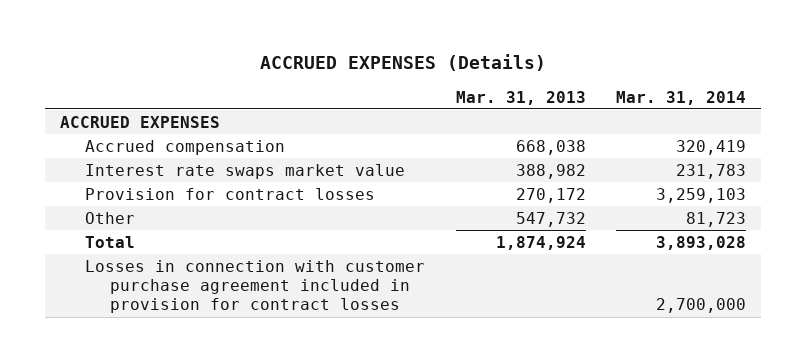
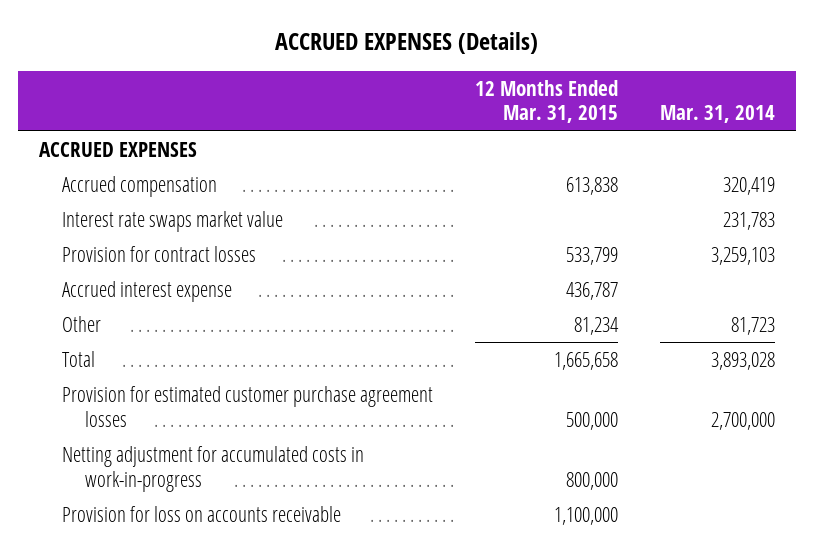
- | Mar. 31, 2013 | Mar. 31, 2014
+ | 12 Months Ended Mar. 31, 2015 | Mar. 31, 2014
+ Accrued interest expense | 436,787 |
- Losses in connection with customer purchase agreement included in provision for contract losses | | 2,700,000
+ Provision for estimated customer purchase agreement losses | 500,000 | 2,700,000
+ Netting adjustment for accumulated costs in work-in-progress | 800,000 |
+ Provision for loss on accounts receivable | 1,100,000 |

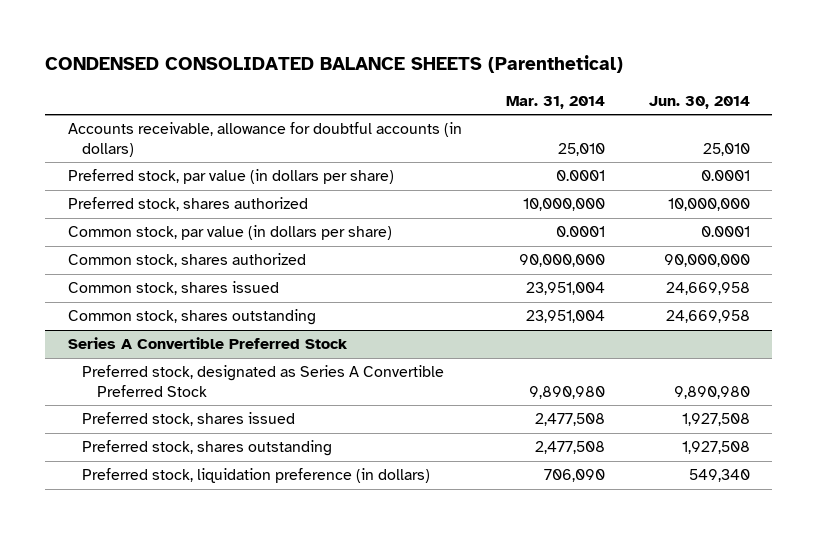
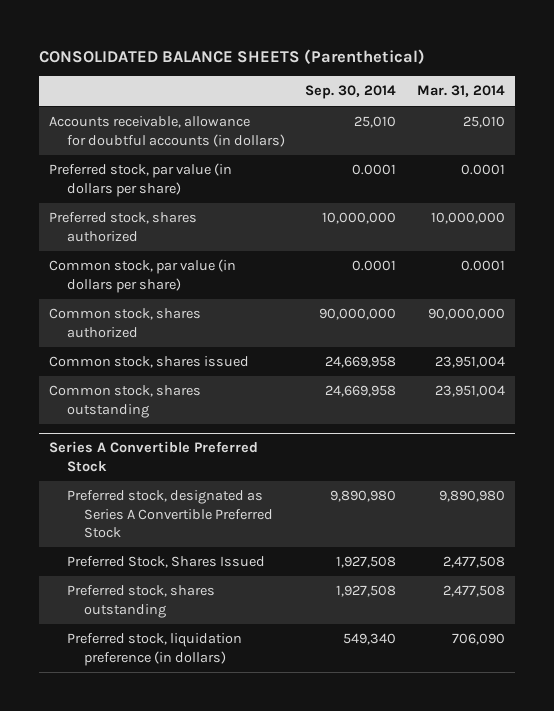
- CONDENSED CONSOLIDATED BALANCE SHEETS (Parenthetical)
+ CONSOLIDATED BALANCE SHEETS (Parenthetical)
- | Mar. 31, 2014 | Jun. 30, 2014
+ | Sep. 30, 2014 | Mar. 31, 2014
@ Series A Convertible Preferred Stock
- Preferred stock, shares issued | 2,477,508 | 1,927,508
+ Preferred Stock, Shares Issued | 1,927,508 | 2,477,508

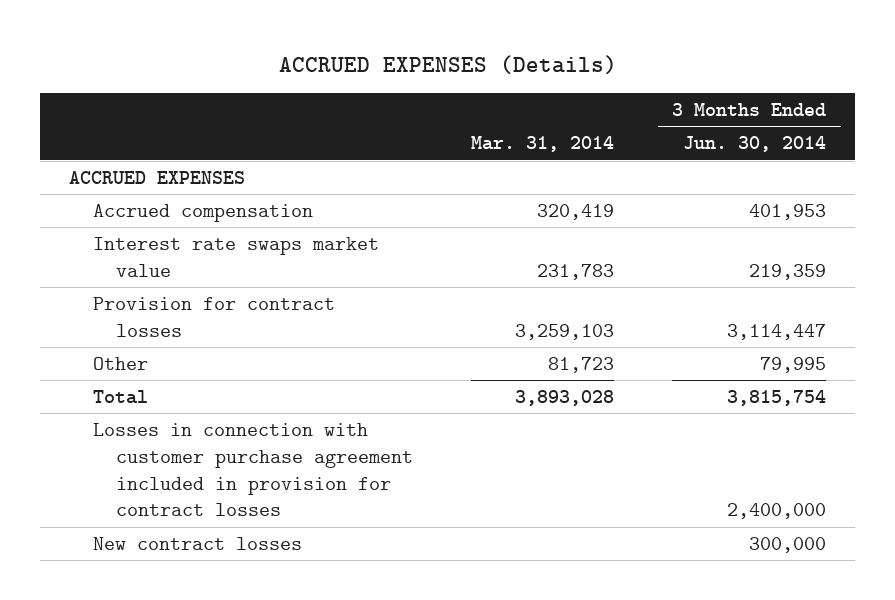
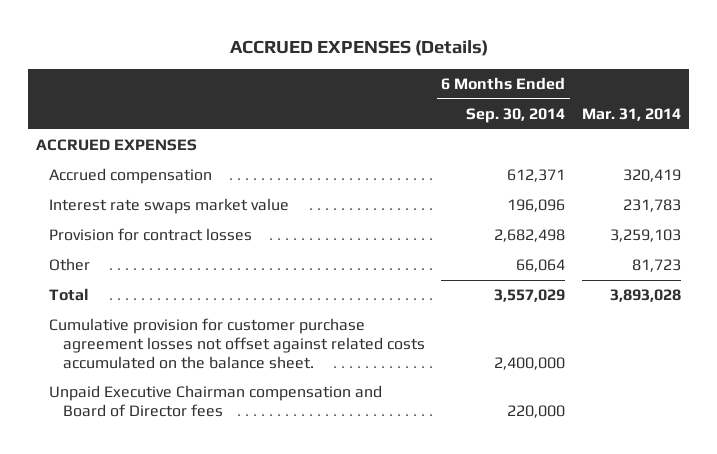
- | Mar. 31, 2014 | 3 Months Ended Jun. 30, 2014
+ | 6 Months Ended Sep. 30, 2014 | Mar. 31, 2014
- Losses in connection with customer purchase agreement included in provision for contract losses | | 2,400,000
- New contract losses | | 300,000
+ Cumulative provision for customer purchase agreement losses not offset against related costs accumulated on the balance sheet. | 2,400,000 |
+ Unpaid Executive Chairman compensation and Board of Director fees | 220,000 |

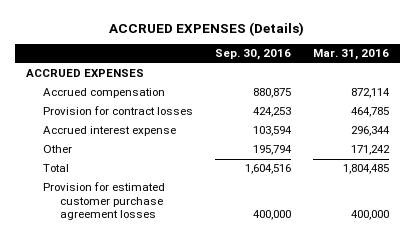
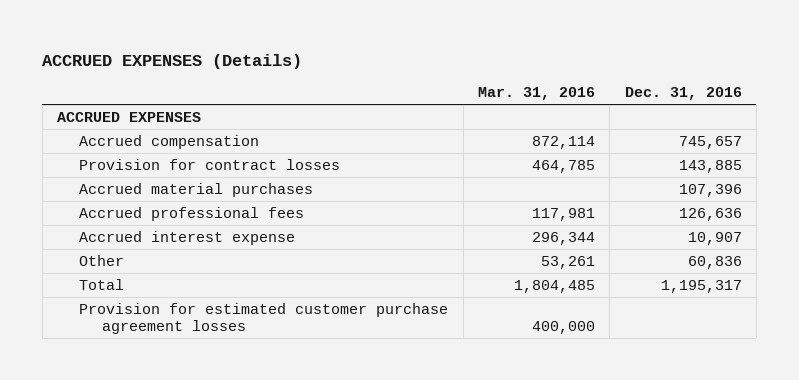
- | Sep. 30, 2016 | Mar. 31, 2016
+ | Mar. 31, 2016 | Dec. 31, 2016
+ Accrued material purchases | | 107,396
+ Accrued professional fees | 117,981 | 126,636
- Other | 195,794 | 171,242
+ Other | 53,261 | 60,836

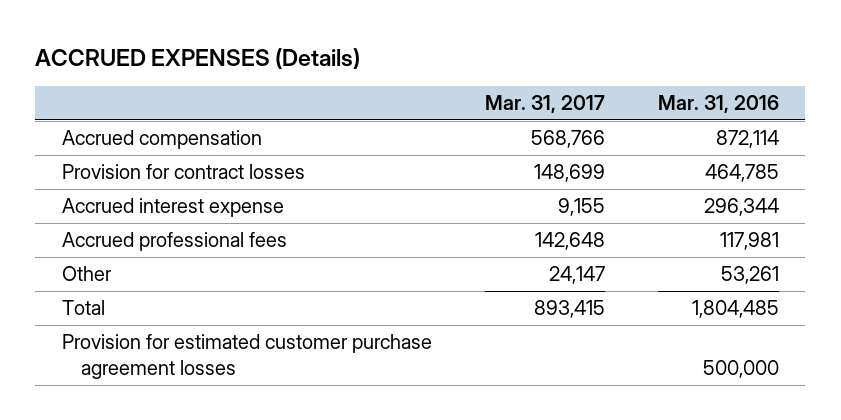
- | Mar. 31, 2016 | Dec. 31, 2016
+ | Mar. 31, 2017 | Mar. 31, 2016
- ACCRUED EXPENSES
- Accrued material purchases | | 107,396
moved down: Accrued professional fees | 142,648 | 117,981
- Provision for estimated customer purchase agreement losses | 400,000 |
+ Provision for estimated customer purchase agreement losses | | 500,000

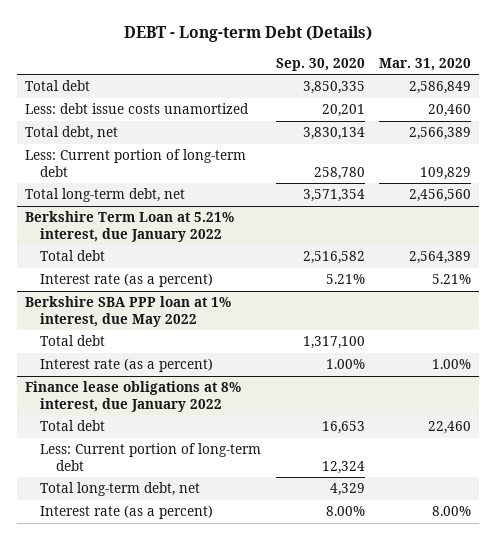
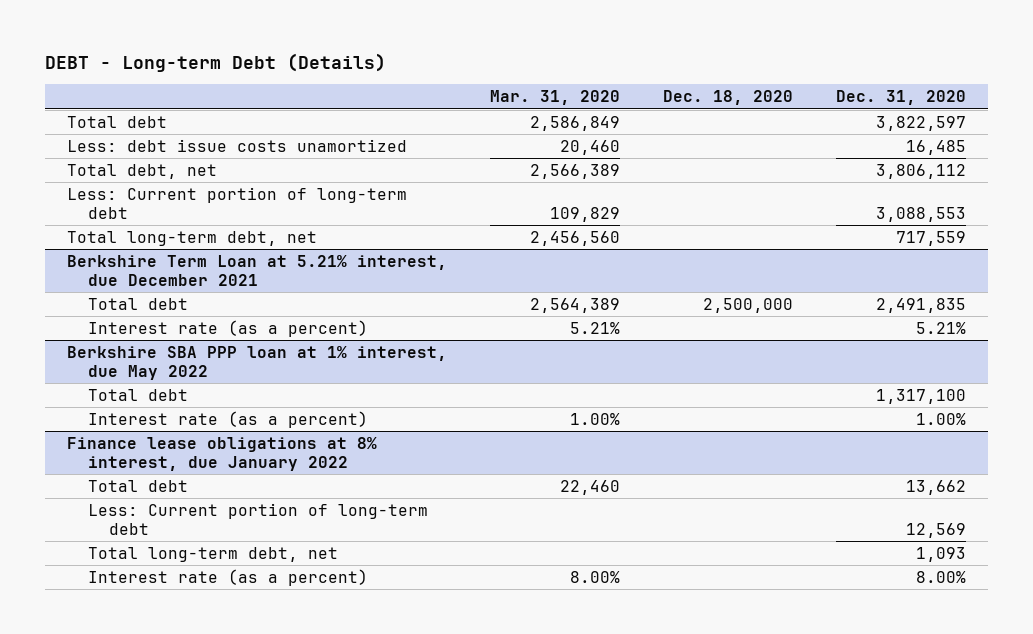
- | Sep. 30, 2020 | Mar. 31, 2020
+ | Mar. 31, 2020 | Dec. 18, 2020 | Dec. 31, 2020
- Berkshire Term Loan at 5.21% interest, due January 2022
+ Berkshire Term Loan at 5.21% interest, due December 2021

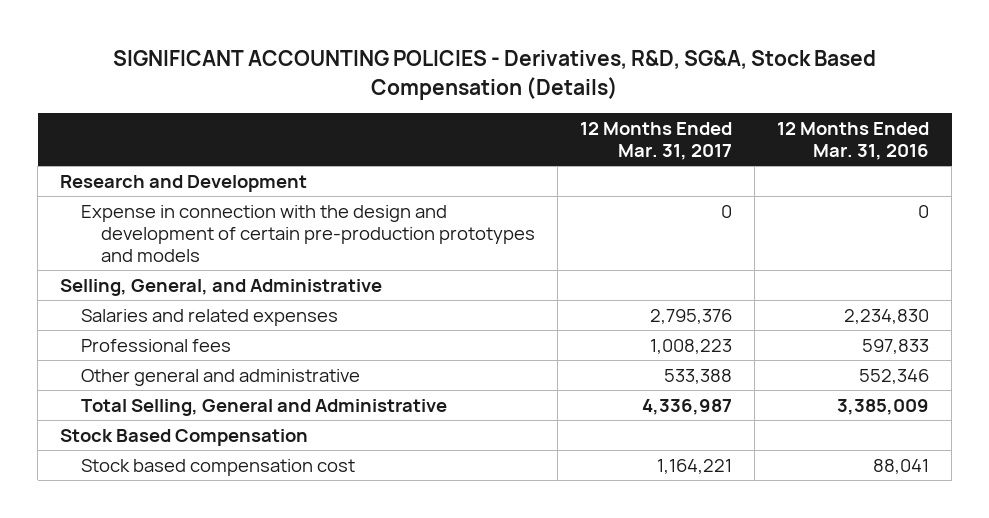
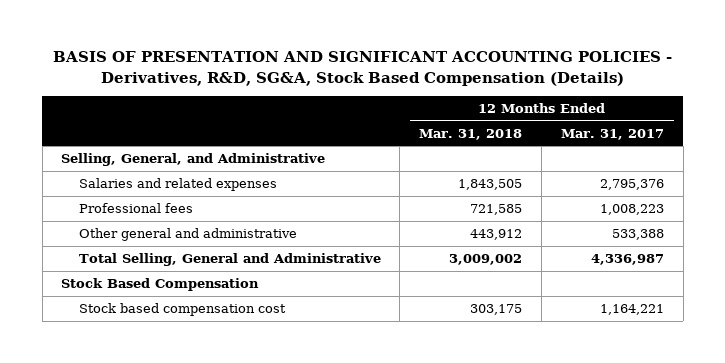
- SIGNIFICANT ACCOUNTING POLICIES - Derivatives, R&D, SG&A, Stock Based Compensation (Details)
+ BASIS OF PRESENTATION AND SIGNIFICANT ACCOUNTING POLICIES - Derivatives, R&D, SG&A, Stock Based Compensation (Details)
- | 12 Months Ended Mar. 31, 2017 | 12 Months Ended Mar. 31, 2016
+ | 12 Months Ended Mar. 31, 2018 | 12 Months Ended Mar. 31, 2017
- Research and Development
- Expense in connection with the design and development of certain pre-production prototypes and models | 0 | 0

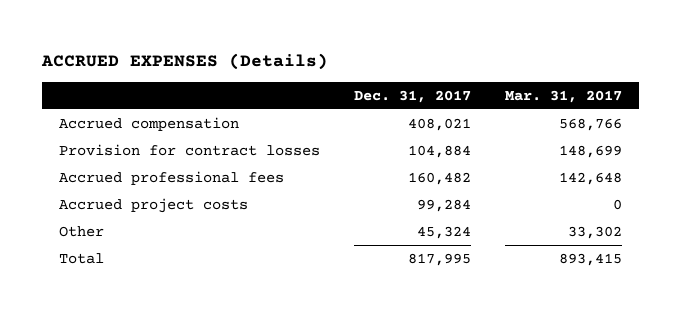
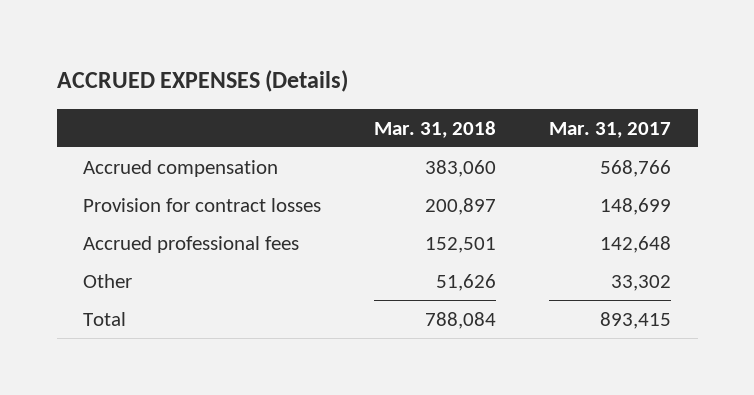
- | Dec. 31, 2017 | Mar. 31, 2017
+ | Mar. 31, 2018 | Mar. 31, 2017
- Accrued project costs | 99,284 | 0

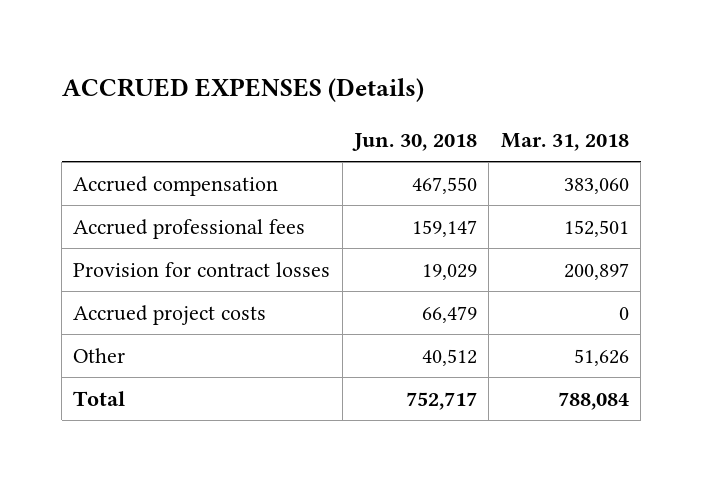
- | Mar. 31, 2018 | Mar. 31, 2017
+ | Jun. 30, 2018 | Mar. 31, 2018
moved down: Provision for contract losses | 19,029 | 200,897
+ Accrued project costs | 66,479 | 0

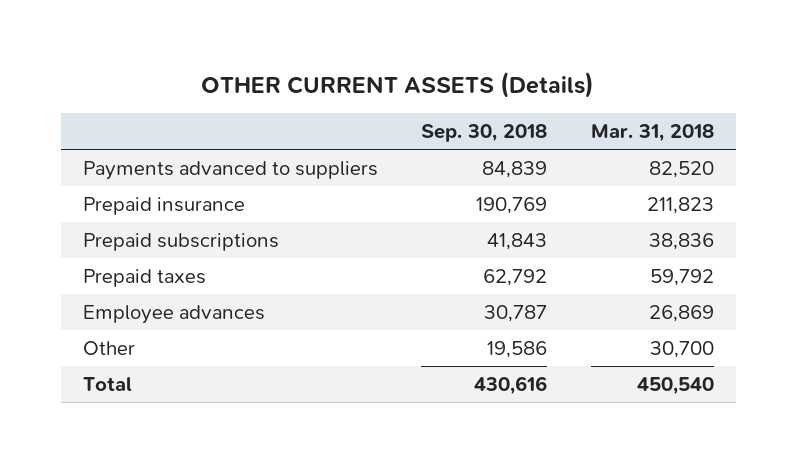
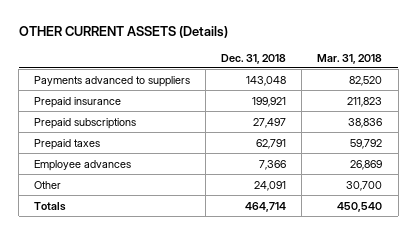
- | Sep. 30, 2018 | Mar. 31, 2018
+ | Dec. 31, 2018 | Mar. 31, 2018
- Total | 430,616 | 450,540
+ Totals | 464,714 | 450,540

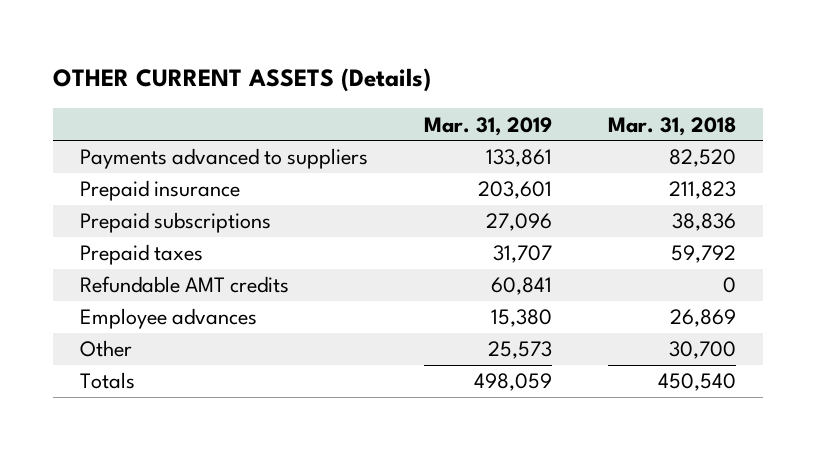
- | Dec. 31, 2018 | Mar. 31, 2018
+ | Mar. 31, 2019 | Mar. 31, 2018
+ Refundable AMT credits | 60,841 | 0

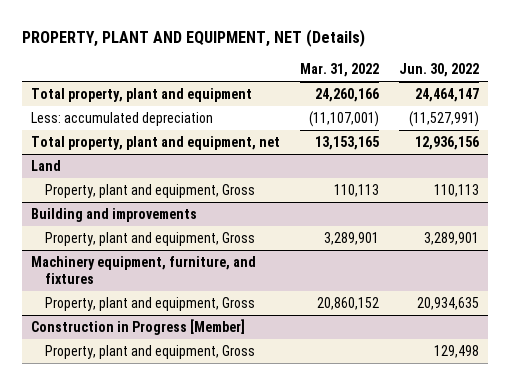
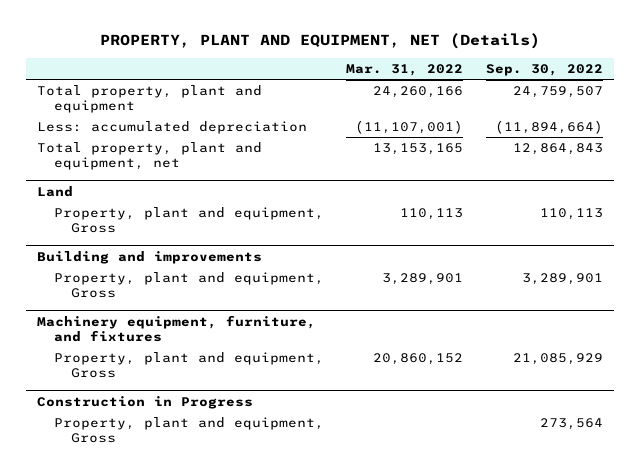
- | Mar. 31, 2022 | Jun. 30, 2022
+ | Mar. 31, 2022 | Sep. 30, 2022
- Construction in Progress [Member]
+ Construction in Progress

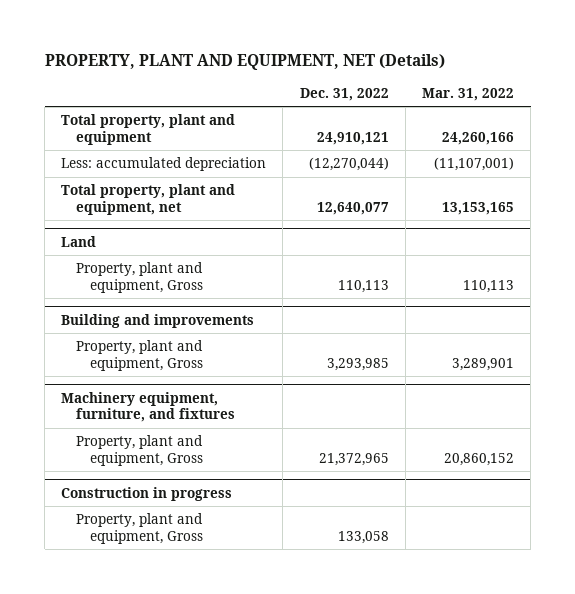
- | Mar. 31, 2022 | Sep. 30, 2022
+ | Dec. 31, 2022 | Mar. 31, 2022
- Construction in Progress
+ Construction in progress

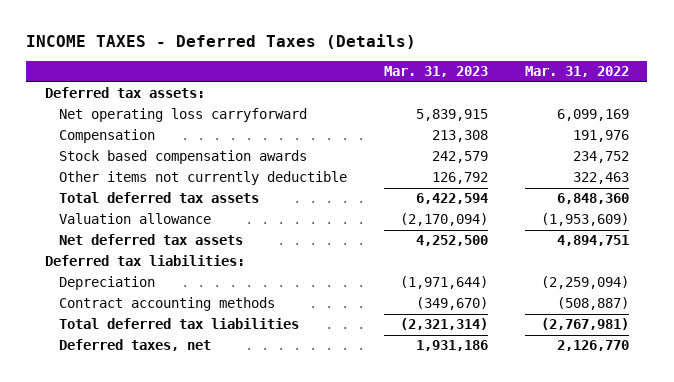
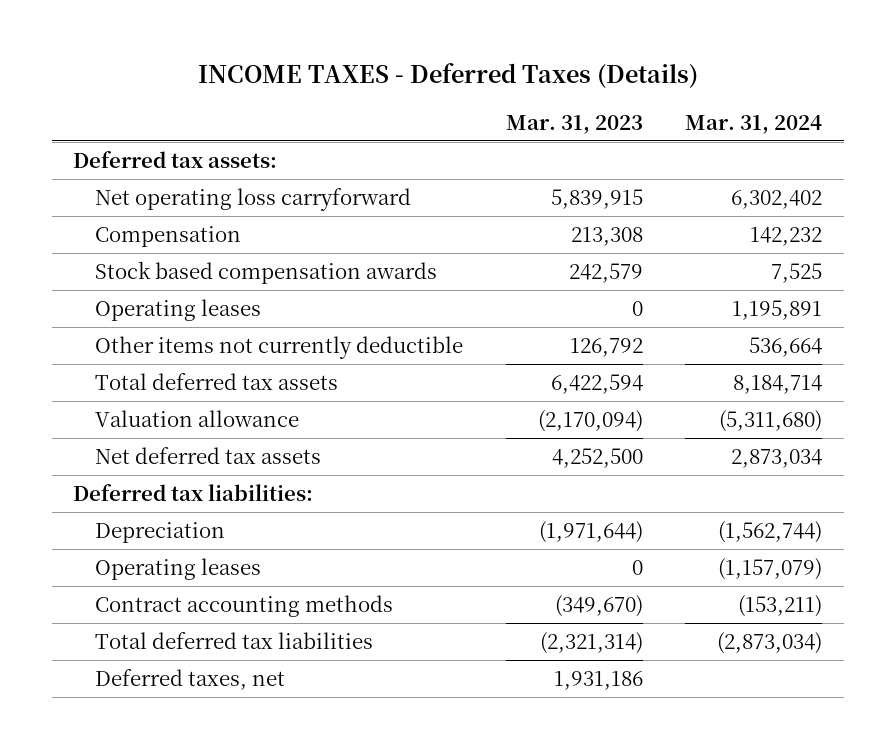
- | Mar. 31, 2023 | Mar. 31, 2022
+ | Mar. 31, 2023 | Mar. 31, 2024
+ Operating leases | 0 | 1,195,891
+ Operating leases | 0 | (1,157,079)

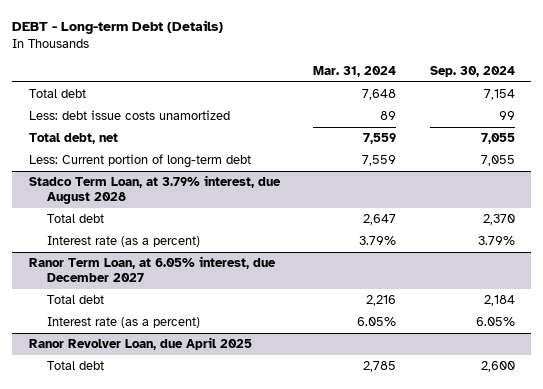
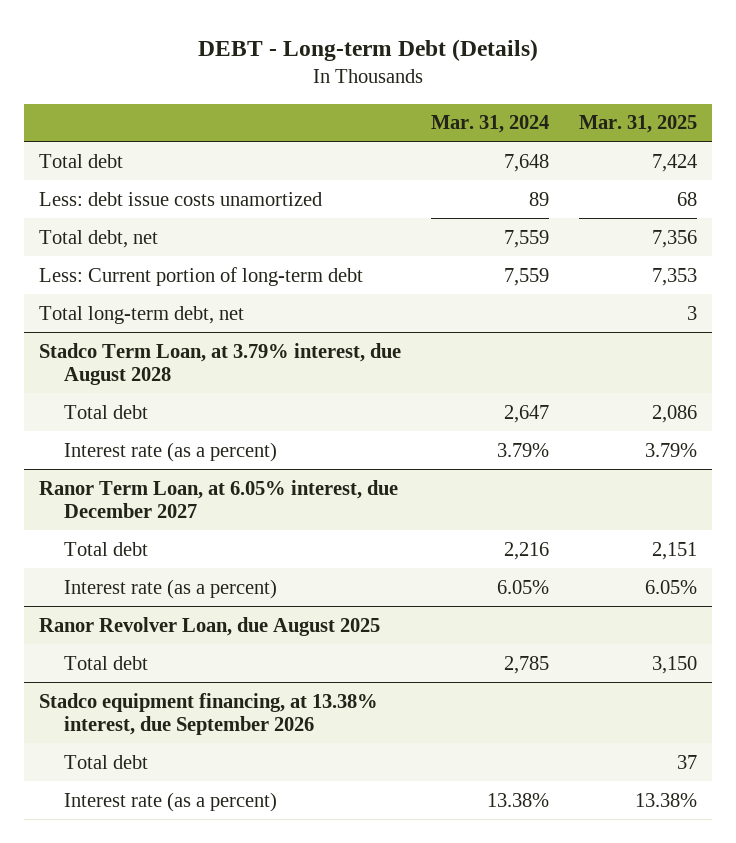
- | Mar. 31, 2024 | Sep. 30, 2024
+ | Mar. 31, 2024 | Mar. 31, 2025
+ Total long-term debt, net | | 3
- Ranor Revolver Loan, due April 2025
+ Ranor Revolver Loan, due August 2025
+ Stadco equipment financing, at 13.38% interest, due September 2026
+ Total debt | | 37
+ Interest rate (as a percent) | 13.38% | 13.38%

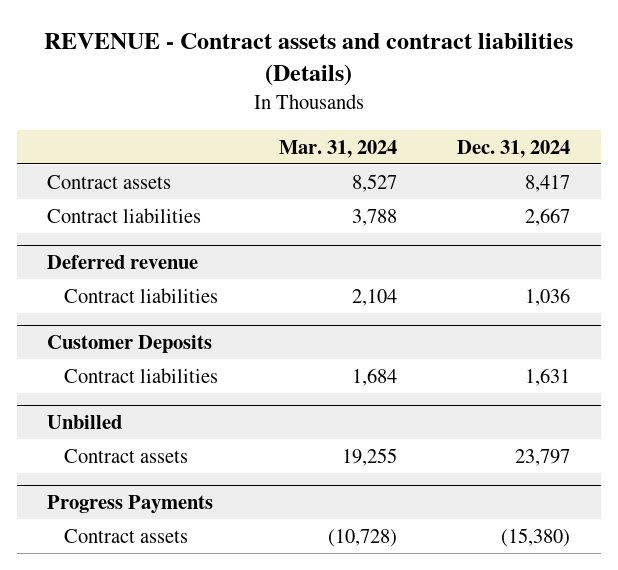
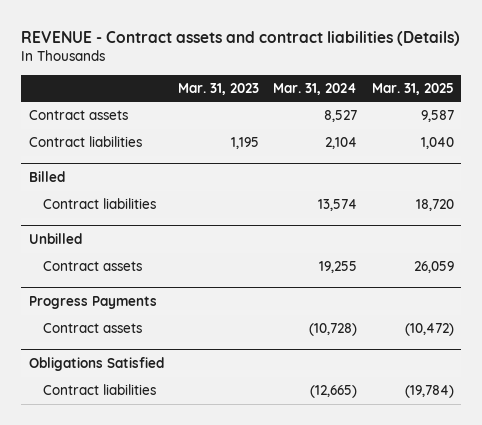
- | Mar. 31, 2024 | Dec. 31, 2024
+ | Mar. 31, 2023 | Mar. 31, 2024 | Mar. 31, 2025
- Contract liabilities | 3,788 | 2,667
- Deferred revenue
- Customer Deposits
- Contract liabilities | 1,684 | 1,631
+ Billed
+ Contract liabilities | | 13,574 | 18,720
+ Obligations Satisfied
+ Contract liabilities | | (12,665) | (19,784)

